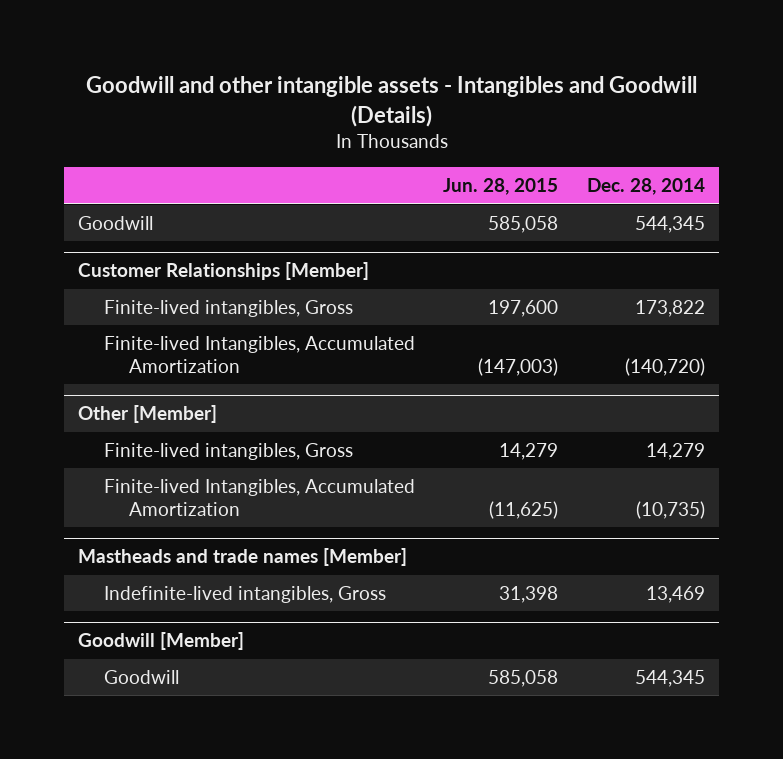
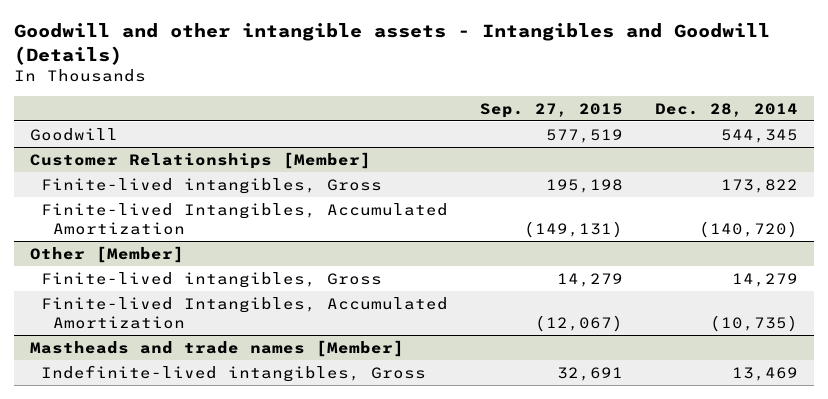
- | Jun. 28, 2015 | Dec. 28, 2014
+ | Sep. 27, 2015 | Dec. 28, 2014
- Goodwill [Member]
- Goodwill | 585,058 | 544,345

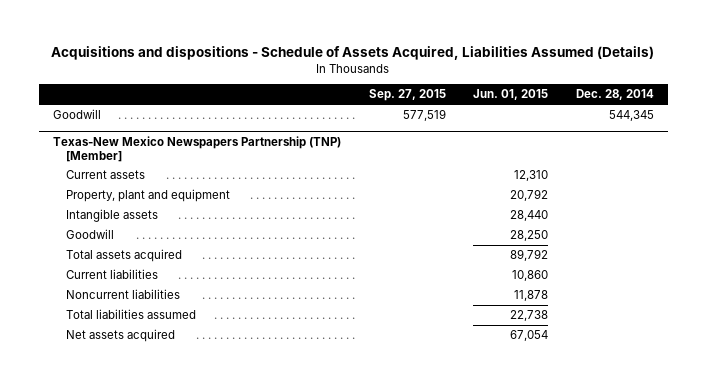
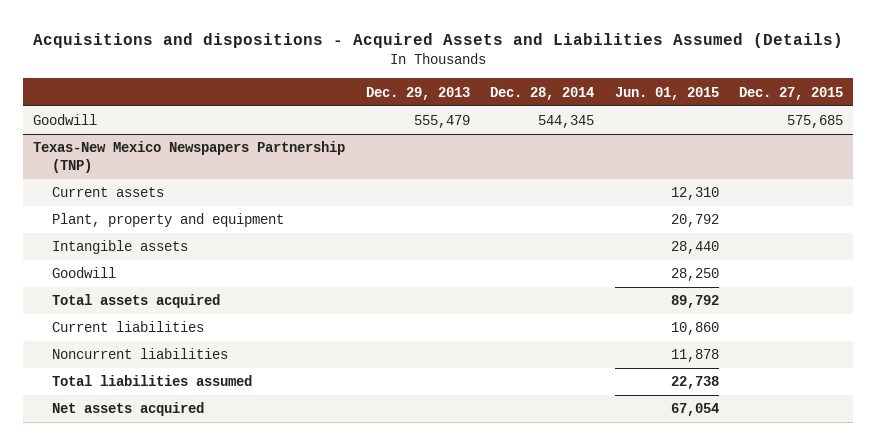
- Acquisitions and dispositions - Schedule of Assets Acquired, Liabilities Assumed (Details)
+ Acquisitions and dispositions - Acquired Assets and Liabilities Assumed (Details)
- | Sep. 27, 2015 | Jun. 01, 2015 | Dec. 28, 2014
+ | Dec. 29, 2013 | Dec. 28, 2014 | Jun. 01, 2015 | Dec. 27, 2015
- Texas-New Mexico Newspapers Partnership (TNP) [Member]
+ Texas-New Mexico Newspapers Partnership (TNP)
- Property, plant and equipment | | 20,792 |
+ Plant, property and equipment | | | 20,792 |

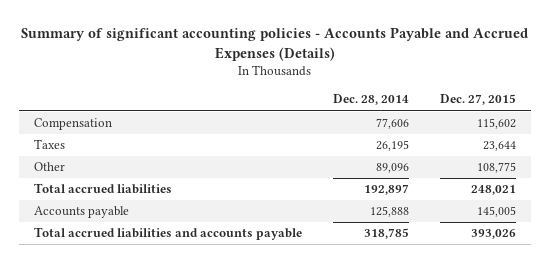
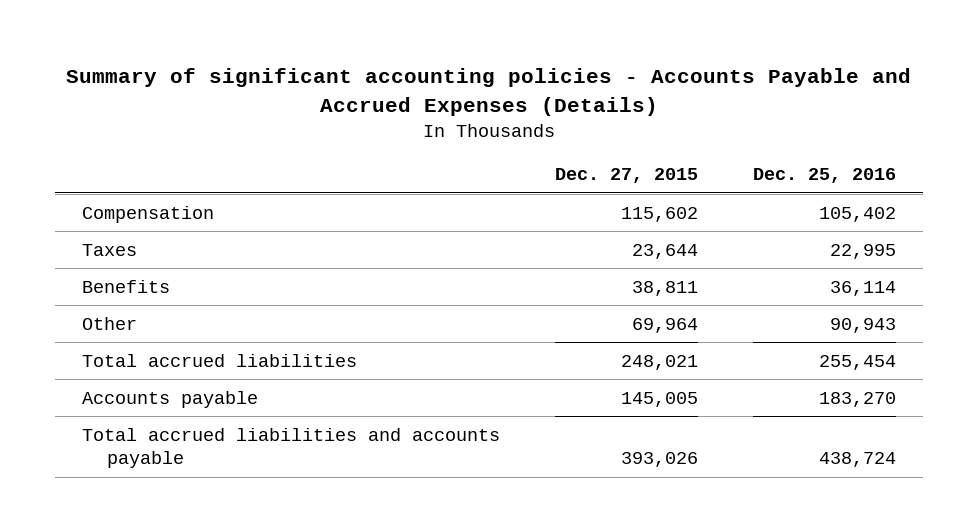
- | Dec. 28, 2014 | Dec. 27, 2015
+ | Dec. 27, 2015 | Dec. 25, 2016
- Other | 89,096 | 108,775
+ Benefits | 38,811 | 36,114
+ Other | 69,964 | 90,943

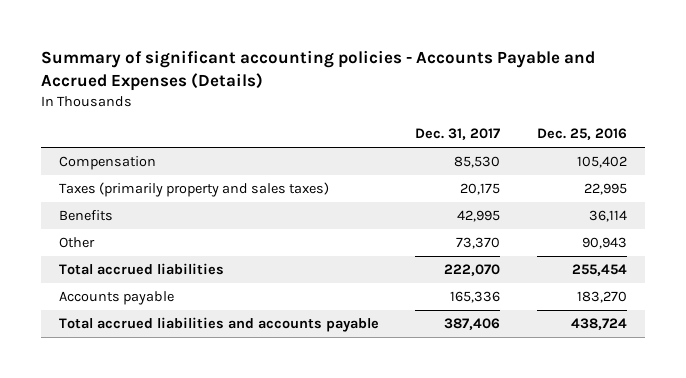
- | Dec. 27, 2015 | Dec. 25, 2016
+ | Dec. 31, 2017 | Dec. 25, 2016
- Taxes | 23,644 | 22,995
+ Taxes (primarily property and sales taxes) | 20,175 | 22,995

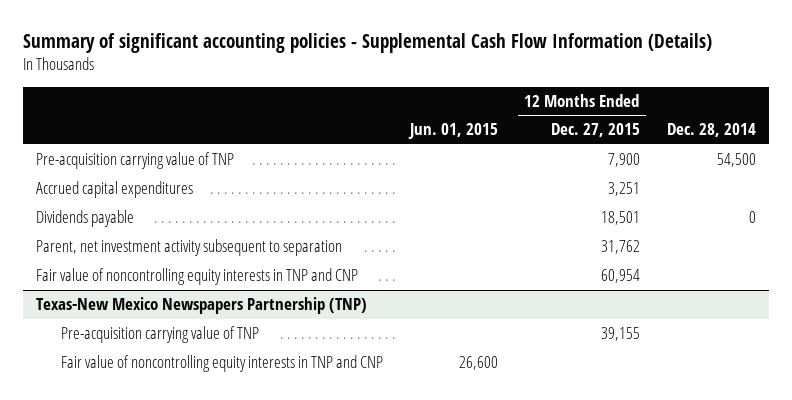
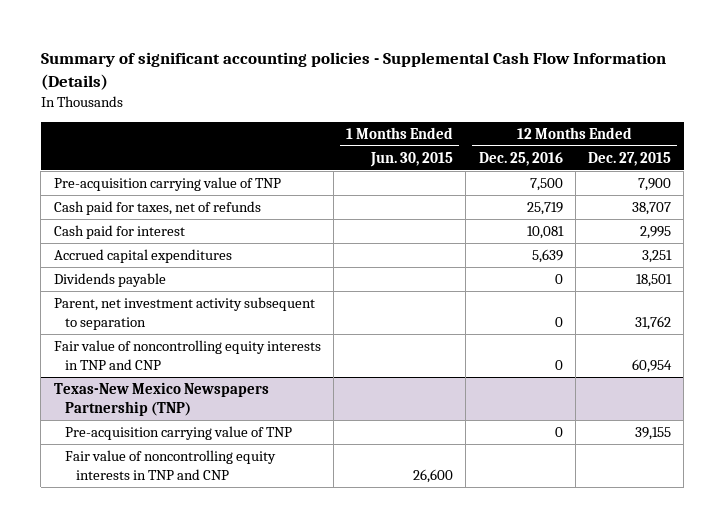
- | Jun. 01, 2015 | 12 Months Ended Dec. 27, 2015 | Dec. 28, 2014
+ | 1 Months Ended Jun. 30, 2015 | 12 Months Ended Dec. 25, 2016 | 12 Months Ended Dec. 27, 2015
+ Cash paid for taxes, net of refunds | | 25,719 | 38,707
+ Cash paid for interest | | 10,081 | 2,995

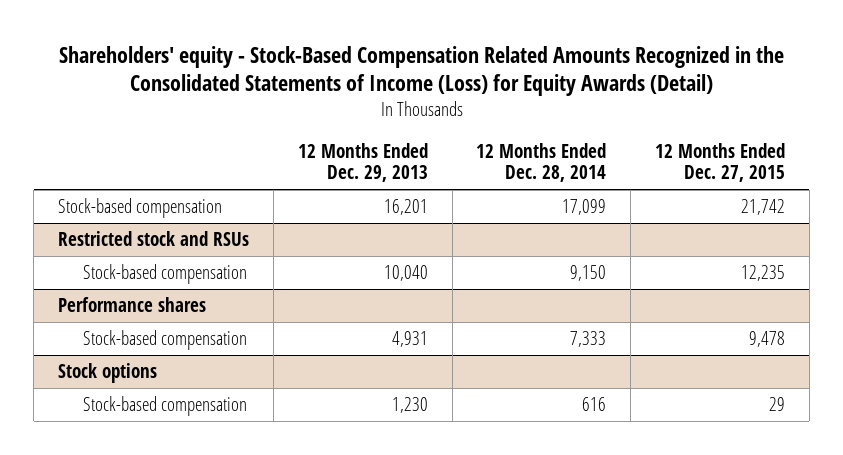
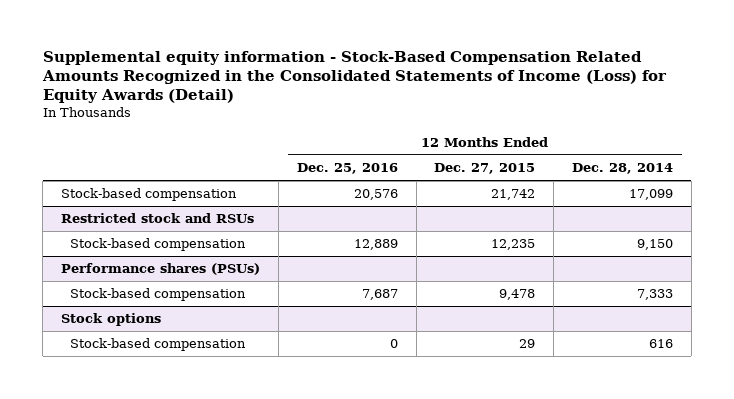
- Shareholders' equity - Stock-Based Compensation Related Amounts Recognized in the Consolidated Statements of Income (Loss) for Equity Awards (Detail)
+ Supplemental equity information - Stock-Based Compensation Related Amounts Recognized in the Consolidated Statements of Income (Loss) for Equity Awards (Detail)
- | 12 Months Ended Dec. 29, 2013 | 12 Months Ended Dec. 28, 2014 | 12 Months Ended Dec. 27, 2015
+ | 12 Months Ended Dec. 25, 2016 | 12 Months Ended Dec. 27, 2015 | 12 Months Ended Dec. 28, 2014
- Performance shares
+ Performance shares (PSUs)

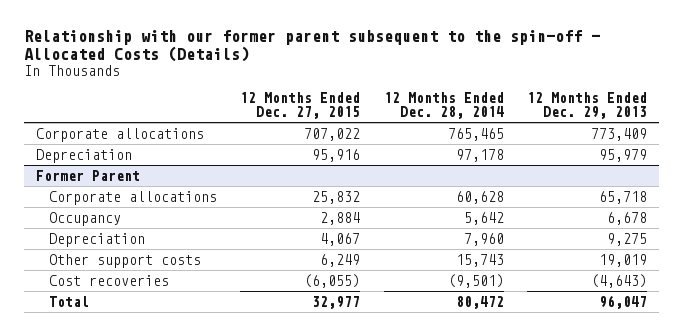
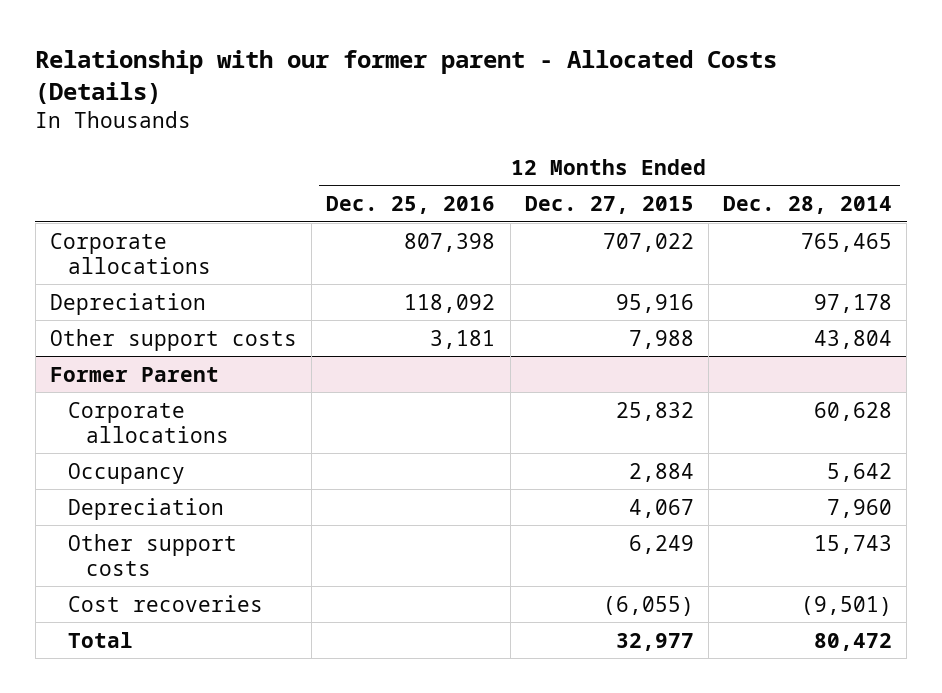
- Relationship with our former parent subsequent to the spin-off - Allocated Costs (Details)
+ Relationship with our former parent - Allocated Costs (Details)
- | 12 Months Ended Dec. 27, 2015 | 12 Months Ended Dec. 28, 2014 | 12 Months Ended Dec. 29, 2013
+ | 12 Months Ended Dec. 25, 2016 | 12 Months Ended Dec. 27, 2015 | 12 Months Ended Dec. 28, 2014
+ Other support costs | 3,181 | 7,988 | 43,804

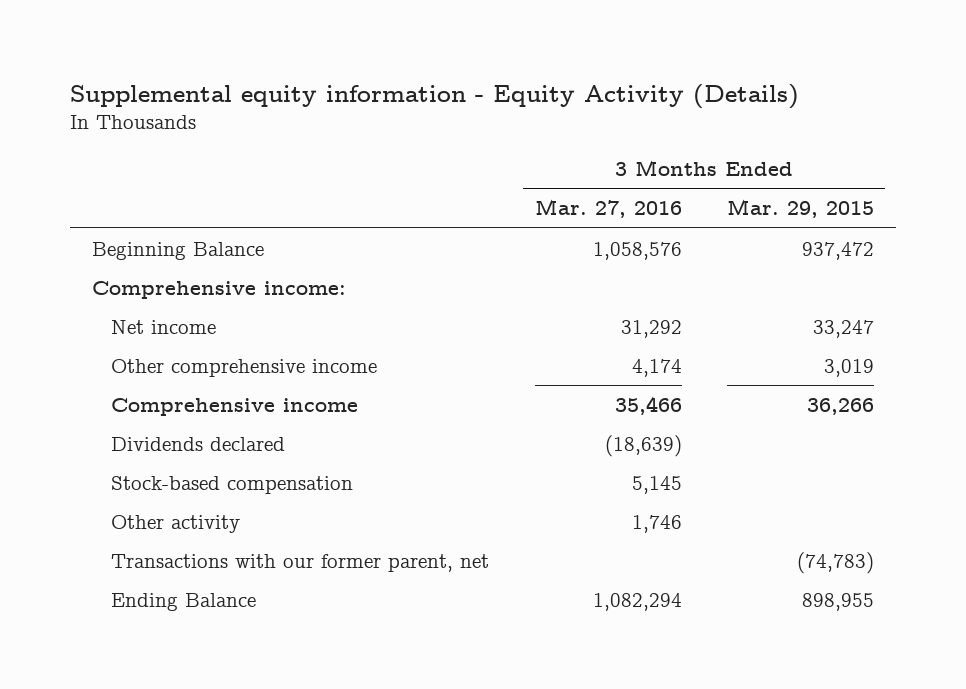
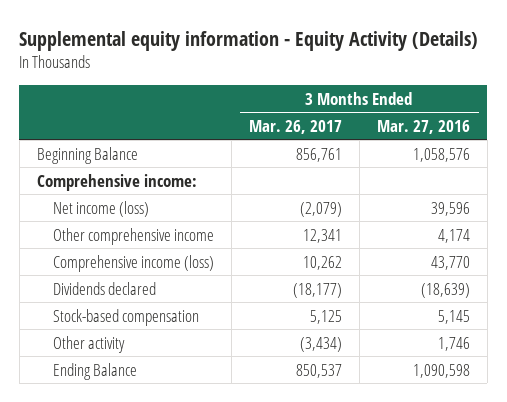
- | 3 Months Ended Mar. 27, 2016 | 3 Months Ended Mar. 29, 2015
+ | 3 Months Ended Mar. 26, 2017 | 3 Months Ended Mar. 27, 2016
- Net income | 31,292 | 33,247
+ Net income (loss) | (2,079) | 39,596
- Comprehensive income | 35,466 | 36,266
+ Comprehensive income (loss) | 10,262 | 43,770
- Transactions with our former parent, net | | (74,783)
- Ending Balance | 1,082,294 | 898,955
+ Ending Balance | 850,537 | 1,090,598

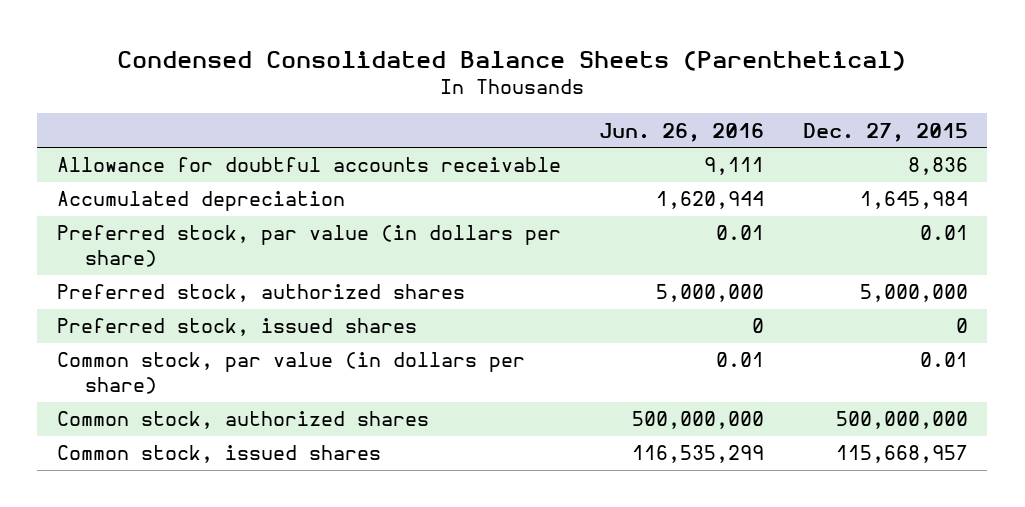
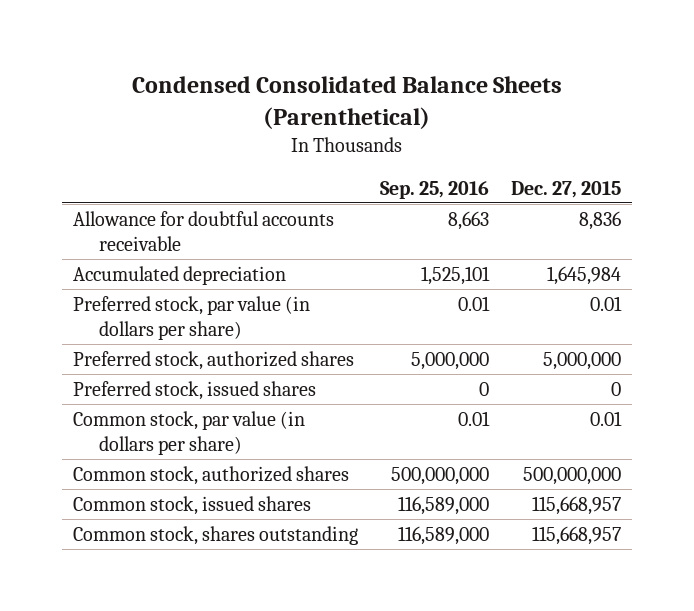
- | Jun. 26, 2016 | Dec. 27, 2015
+ | Sep. 25, 2016 | Dec. 27, 2015
+ Common stock, shares outstanding | 116,589,000 | 115,668,957

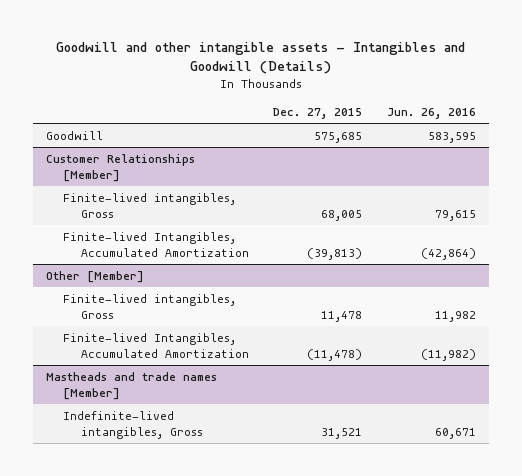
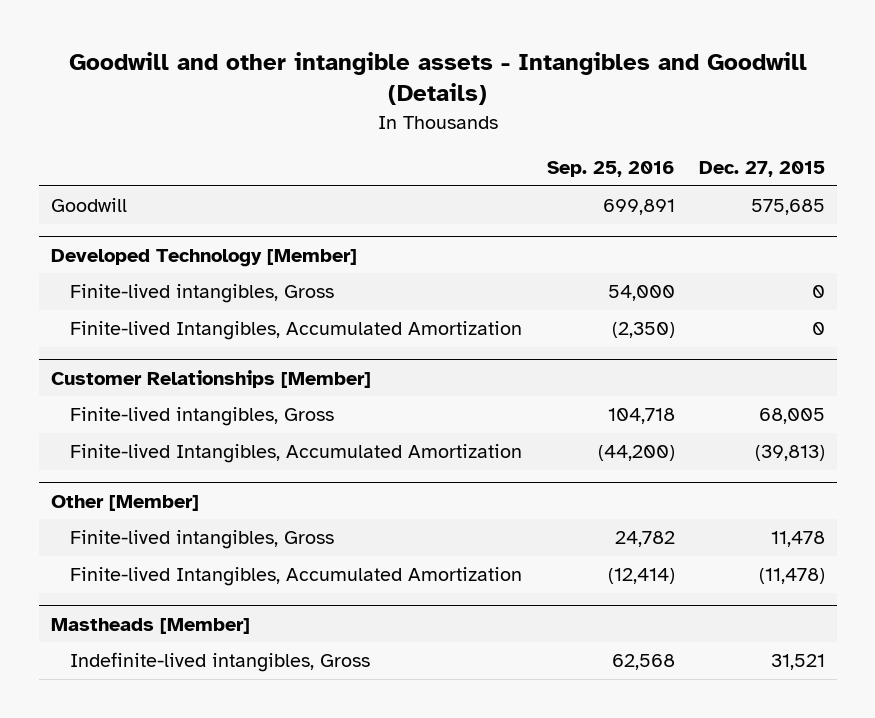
- | Dec. 27, 2015 | Jun. 26, 2016
+ | Sep. 25, 2016 | Dec. 27, 2015
+ Developed Technology [Member]
+ Finite-lived intangibles, Gross | 54,000 | 0
+ Finite-lived Intangibles, Accumulated Amortization | (2,350) | 0
- Mastheads and trade names [Member]
+ Mastheads [Member]

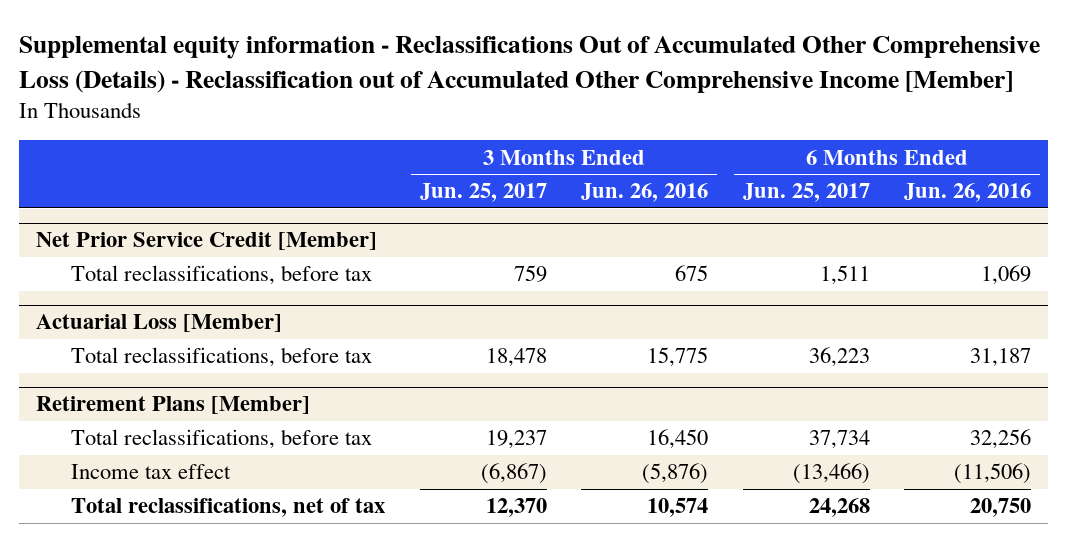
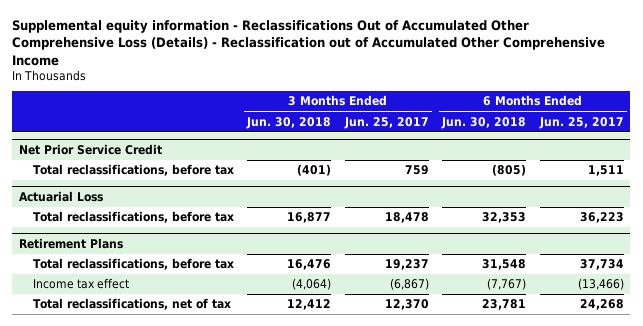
- Supplemental equity information - Reclassifications Out of Accumulated Other Comprehensive Loss (Details) - Reclassification out of Accumulated Other Comprehensive Income [Member]
+ Supplemental equity information - Reclassifications Out of Accumulated Other Comprehensive Loss (Details) - Reclassification out of Accumulated Other Comprehensive Income
- | 3 Months Ended Jun. 25, 2017 | 3 Months Ended Jun. 26, 2016 | 6 Months Ended Jun. 25, 2017 | 6 Months Ended Jun. 26, 2016
+ | 3 Months Ended Jun. 30, 2018 | 3 Months Ended Jun. 25, 2017 | 6 Months Ended Jun. 30, 2018 | 6 Months Ended Jun. 25, 2017
- Net Prior Service Credit [Member]
+ Net Prior Service Credit
- Actuarial Loss [Member]
+ Actuarial Loss
- Retirement Plans [Member]
+ Retirement Plans

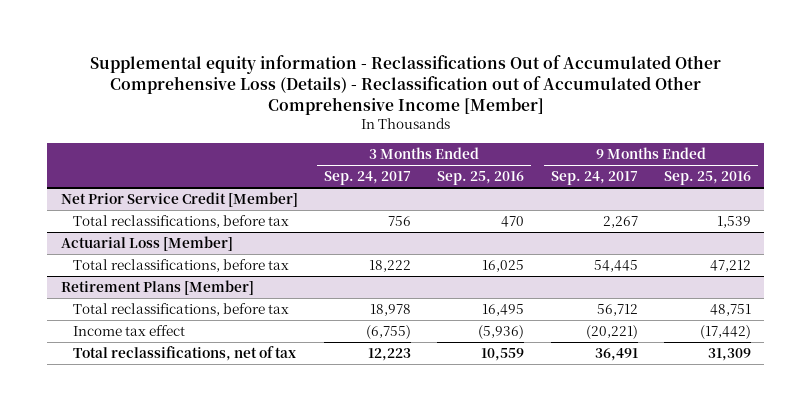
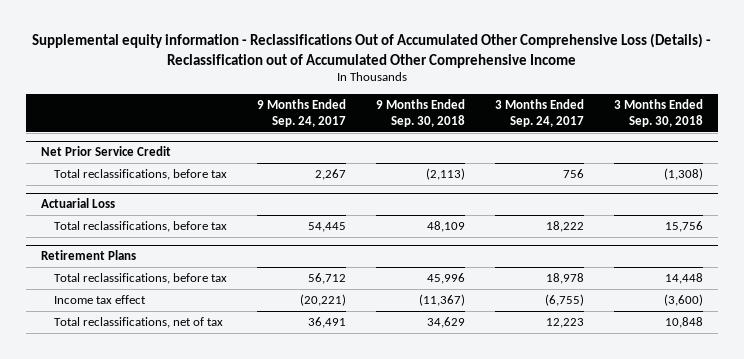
- Supplemental equity information - Reclassifications Out of Accumulated Other Comprehensive Loss (Details) - Reclassification out of Accumulated Other Comprehensive Income [Member]
+ Supplemental equity information - Reclassifications Out of Accumulated Other Comprehensive Loss (Details) - Reclassification out of Accumulated Other Comprehensive Income
- | 3 Months Ended Sep. 24, 2017 | 3 Months Ended Sep. 25, 2016 | 9 Months Ended Sep. 24, 2017 | 9 Months Ended Sep. 25, 2016
+ | 9 Months Ended Sep. 24, 2017 | 9 Months Ended Sep. 30, 2018 | 3 Months Ended Sep. 24, 2017 | 3 Months Ended Sep. 30, 2018
- Net Prior Service Credit [Member]
+ Net Prior Service Credit
- Actuarial Loss [Member]
+ Actuarial Loss
- Retirement Plans [Member]
+ Retirement Plans

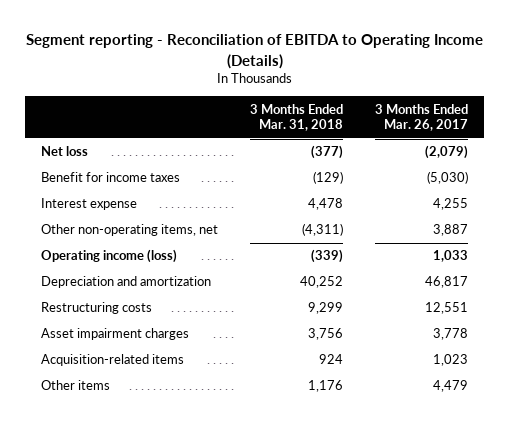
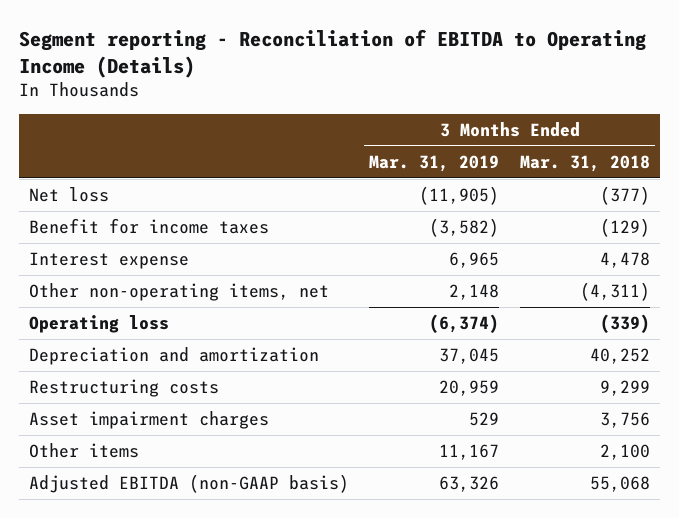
- | 3 Months Ended Mar. 31, 2018 | 3 Months Ended Mar. 26, 2017
+ | 3 Months Ended Mar. 31, 2019 | 3 Months Ended Mar. 31, 2018
- Operating income (loss) | (339) | 1,033
+ Operating loss | (6,374) | (339)
- Acquisition-related items | 924 | 1,023
- Other items | 1,176 | 4,479
+ Other items | 11,167 | 2,100
+ Adjusted EBITDA (non-GAAP basis) | 63,326 | 55,068

